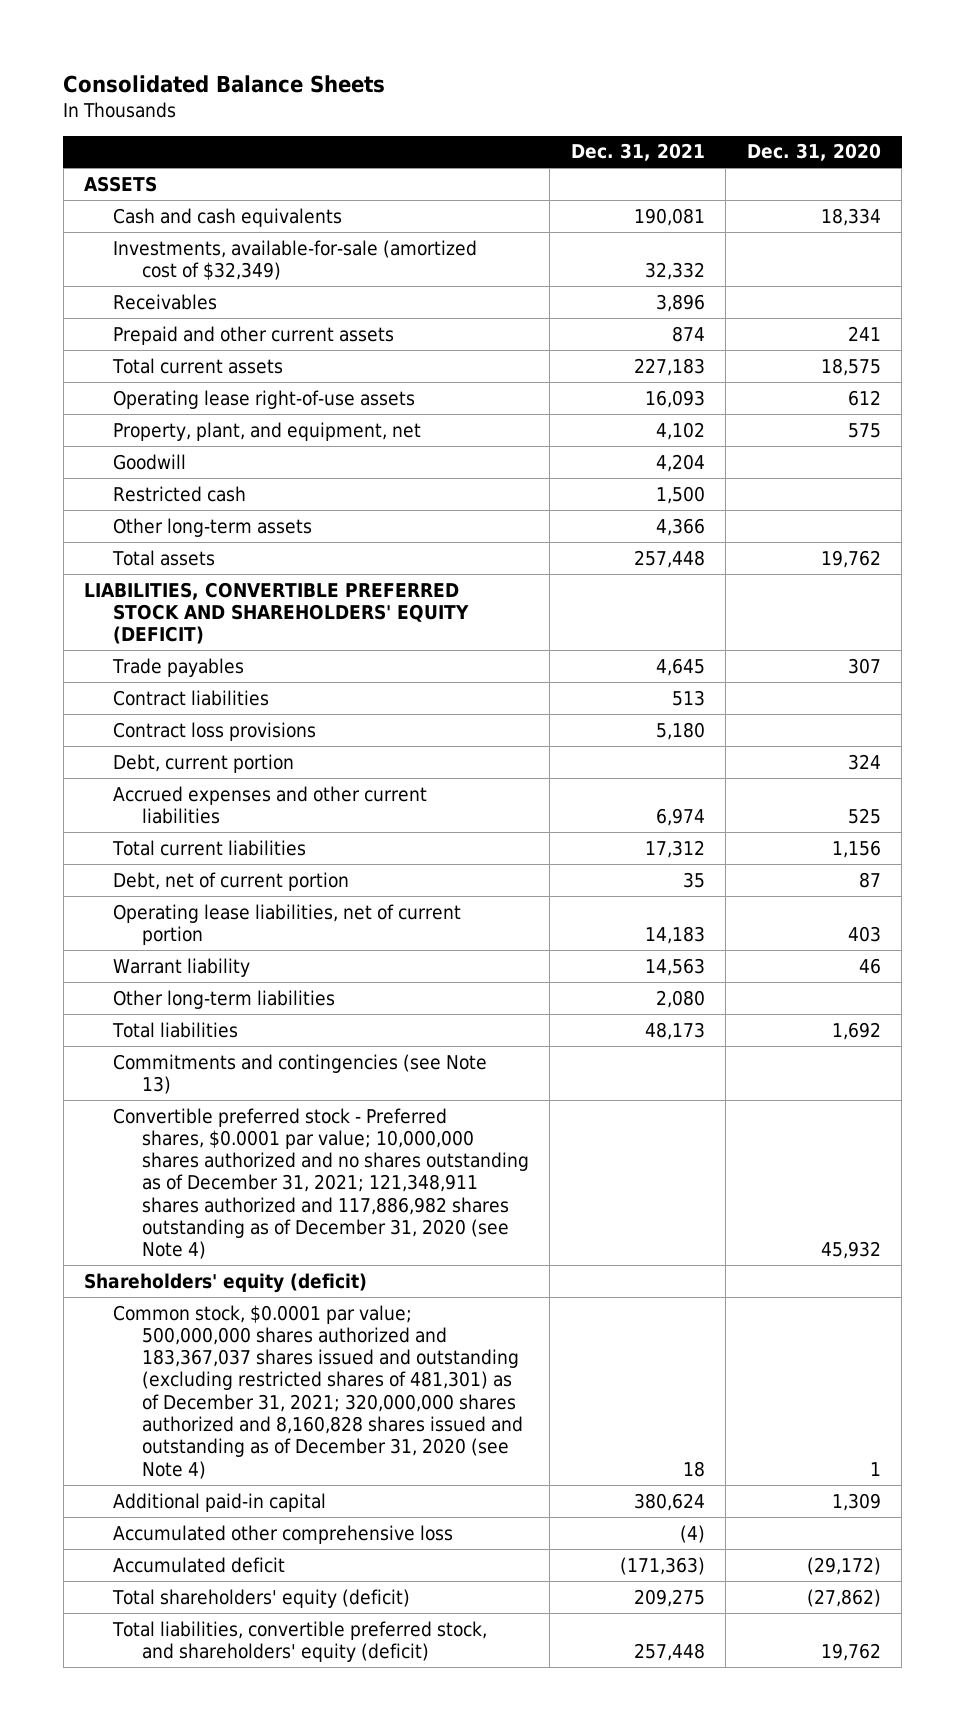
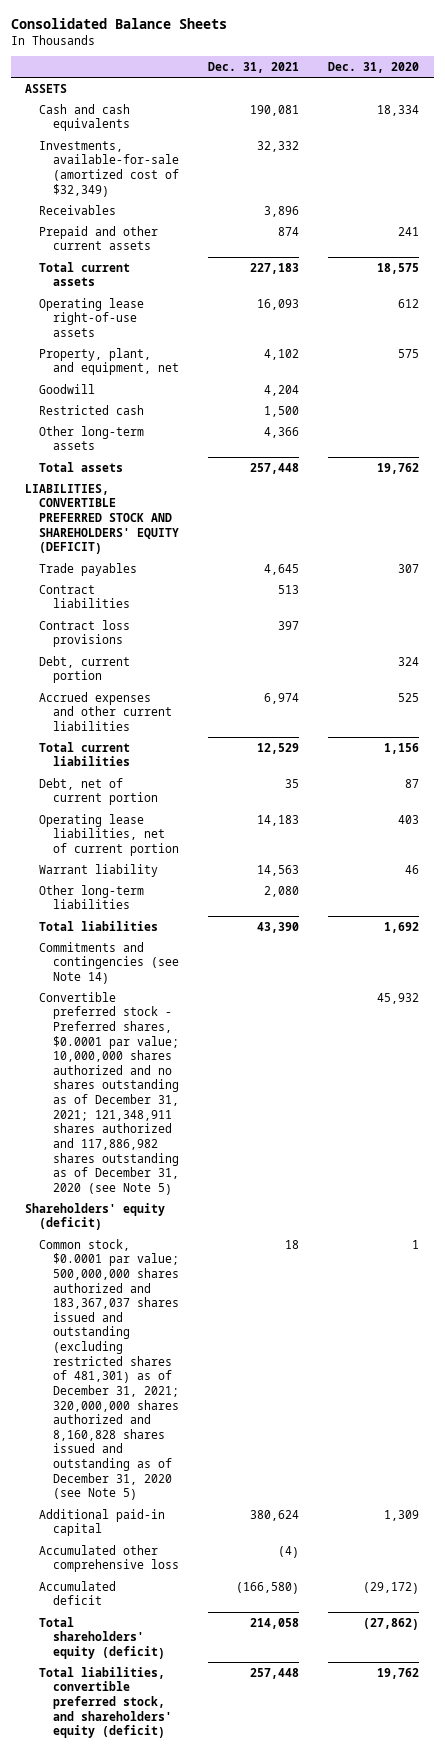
- Contract loss provisions | 5,180 |
+ Contract loss provisions | 397 |
- Total current liabilities | 17,312 | 1,156
+ Total current liabilities | 12,529 | 1,156
- Total liabilities | 48,173 | 1,692
- Commitments and contingencies (see Note 13)
- Convertible preferred stock - Preferred shares, $0.0001 par value; 10,000,000 shares authorized and no shares outstanding as of December 31, 2021; 121,348,911 shares authorized and 117,886,982 shares outstanding as of December 31, 2020 (see Note 4) | | 45,932
+ Total liabilities | 43,390 | 1,692
+ Commitments and contingencies (see Note 14)
+ Convertible preferred stock - Preferred shares, $0.0001 par value; 10,000,000 shares authorized and no shares outstanding as of December 31, 2021; 121,348,911 shares authorized and 117,886,982 shares outstanding as of December 31, 2020 (see Note 5) | | 45,932
- Common stock, $0.0001 par value; 500,000,000 shares authorized and 183,367,037 shares issued and outstanding (excluding restricted shares of 481,301) as of December 31, 2021; 320,000,000 shares authorized and 8,160,828 shares issued and outstanding as of December 31, 2020 (see Note 4) | 18 | 1
+ Common stock, $0.0001 par value; 500,000,000 shares authorized and 183,367,037 shares issued and outstanding (excluding restricted shares of 481,301) as of December 31, 2021; 320,000,000 shares authorized and 8,160,828 shares issued and outstanding as of December 31, 2020 (see Note 5) | 18 | 1
- Accumulated deficit | (171,363) | (29,172)
- Total shareholders' equity (deficit) | 209,275 | (27,862)
+ Accumulated deficit | (166,580) | (29,172)
+ Total shareholders' equity (deficit) | 214,058 | (27,862)

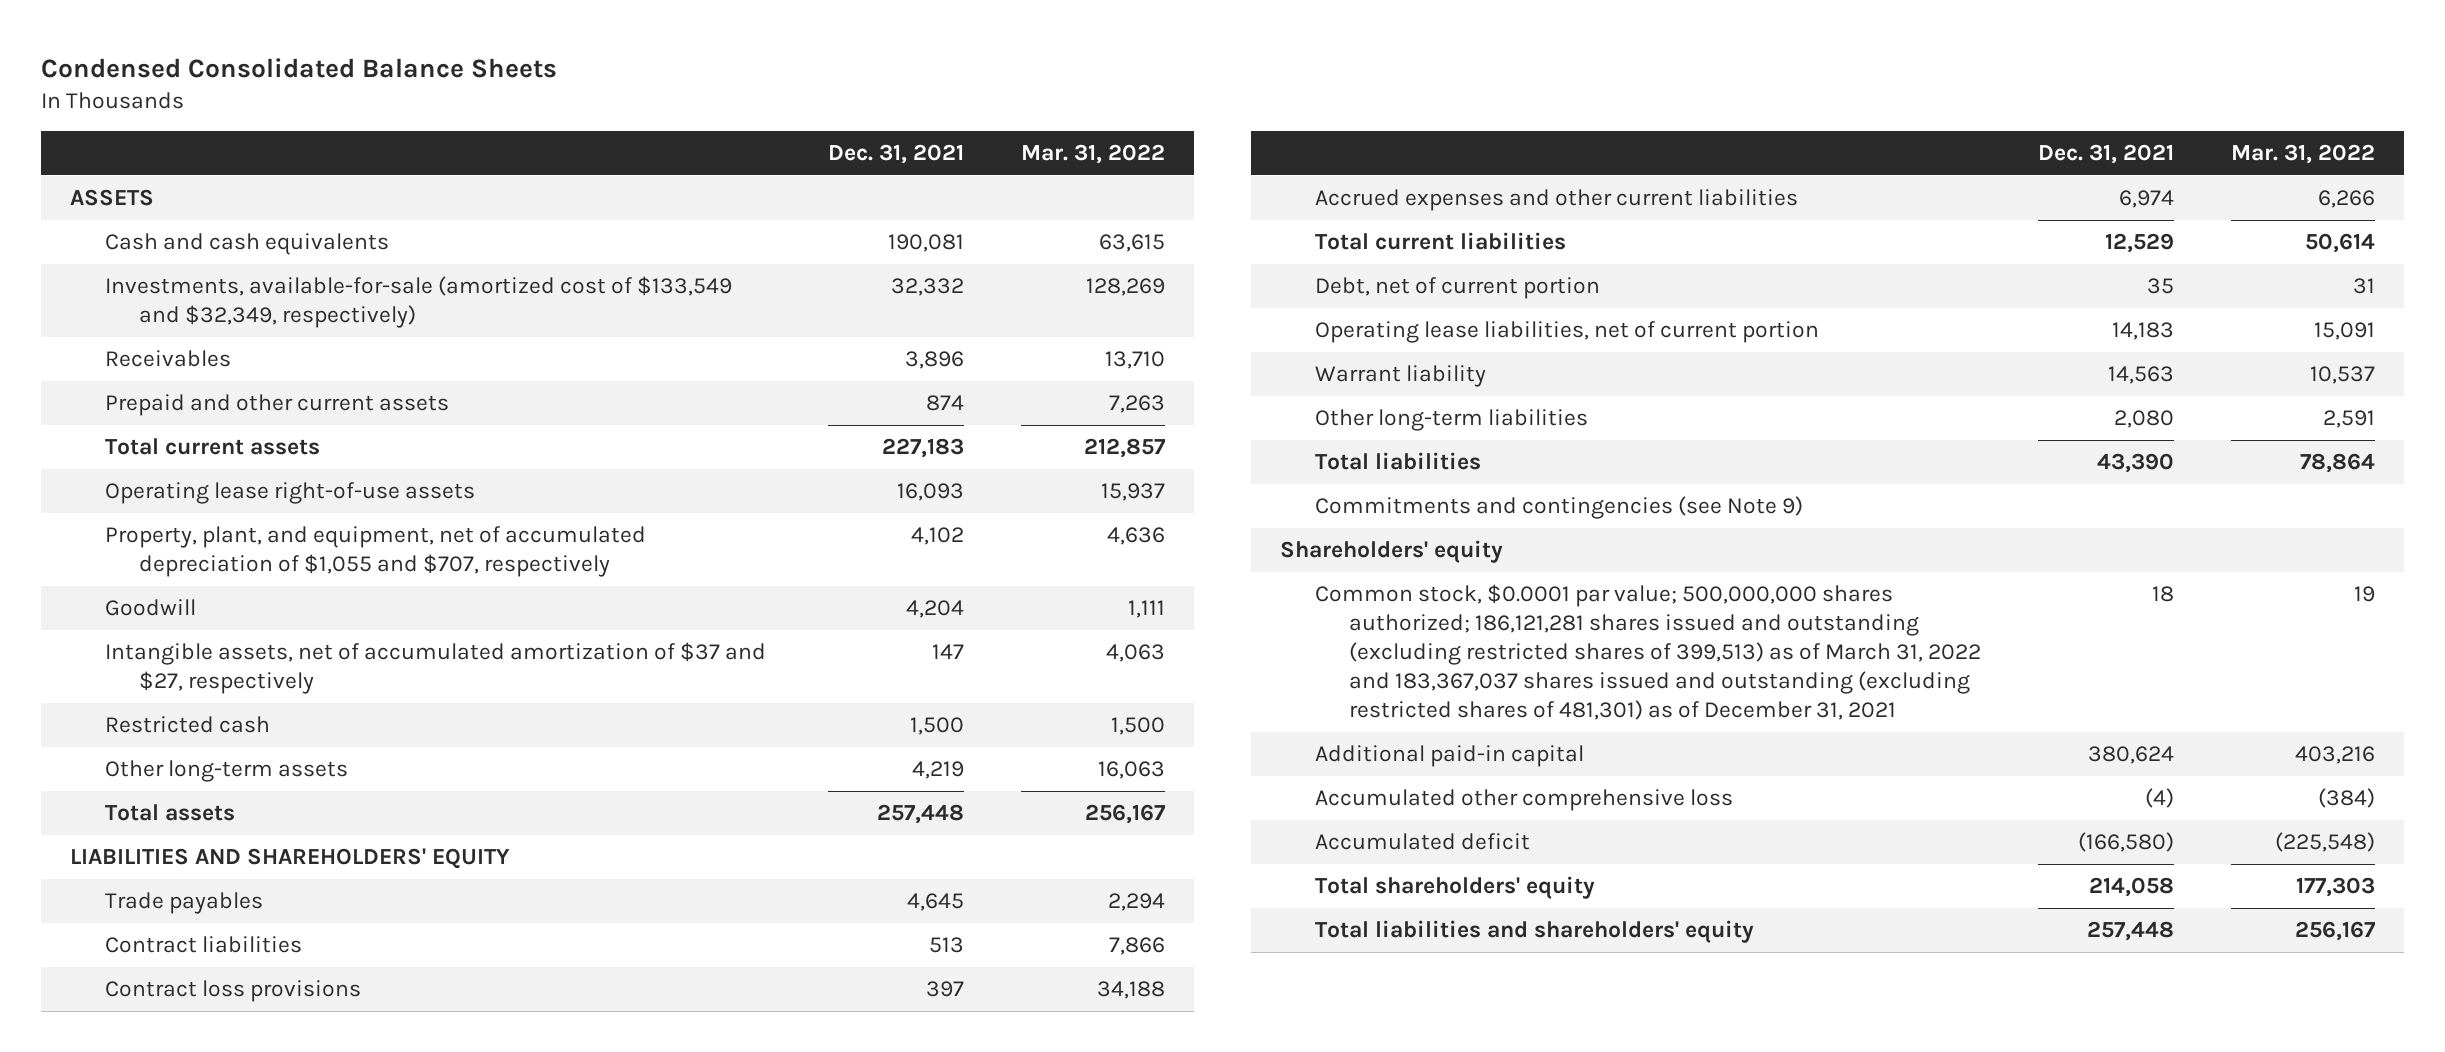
- Consolidated Balance Sheets
+ Condensed Consolidated Balance Sheets
- | Dec. 31, 2021 | Dec. 31, 2020
+ | Dec. 31, 2021 | Mar. 31, 2022
- Investments, available-for-sale (amortized cost of $32,349) | 32,332 |
+ Investments, available-for-sale (amortized cost of $133,549 and $32,349, respectively) | 32,332 | 128,269
- Property, plant, and equipment, net | 4,102 | 575
+ Property, plant, and equipment, net of accumulated depreciation of $1,055 and $707, respectively | 4,102 | 4,636
+ Intangible assets, net of accumulated amortization of $37 and $27, respectively | 147 | 4,063
- Other long-term assets | 4,366 |
+ Other long-term assets | 4,219 | 16,063
- LIABILITIES, CONVERTIBLE PREFERRED STOCK AND SHAREHOLDERS' EQUITY (DEFICIT)
+ LIABILITIES AND SHAREHOLDERS' EQUITY
- Debt, current portion | | 324
- Commitments and contingencies (see Note 14)
- Convertible preferred stock - Preferred shares, $0.0001 par value; 10,000,000 shares authorized and no shares outstanding as of December 31, 2021; 121,348,911 shares authorized and 117,886,982 shares outstanding as of December 31, 2020 (see Note 5) | | 45,932
- Shareholders' equity (deficit)
- Common stock, $0.0001 par value; 500,000,000 shares authorized and 183,367,037 shares issued and outstanding (excluding restricted shares of 481,301) as of December 31, 2021; 320,000,000 shares authorized and 8,160,828 shares issued and outstanding as of December 31, 2020 (see Note 5) | 18 | 1
+ Commitments and contingencies (see Note 9)
+ Shareholders' equity
+ Common stock, $0.0001 par value; 500,000,000 shares authorized; 186,121,281 shares issued and outstanding (excluding restricted shares of 399,513) as of March 31, 2022 and 183,367,037 shares issued and outstanding (excluding restricted shares of 481,301) as of December 31, 2021 | 18 | 19
- Total shareholders' equity (deficit) | 214,058 | (27,862)
- Total liabilities, convertible preferred stock, and shareholders' equity (deficit) | 257,448 | 19,762
+ Total shareholders' equity | 214,058 | 177,303
+ Total liabilities and shareholders' equity | 257,448 | 256,167

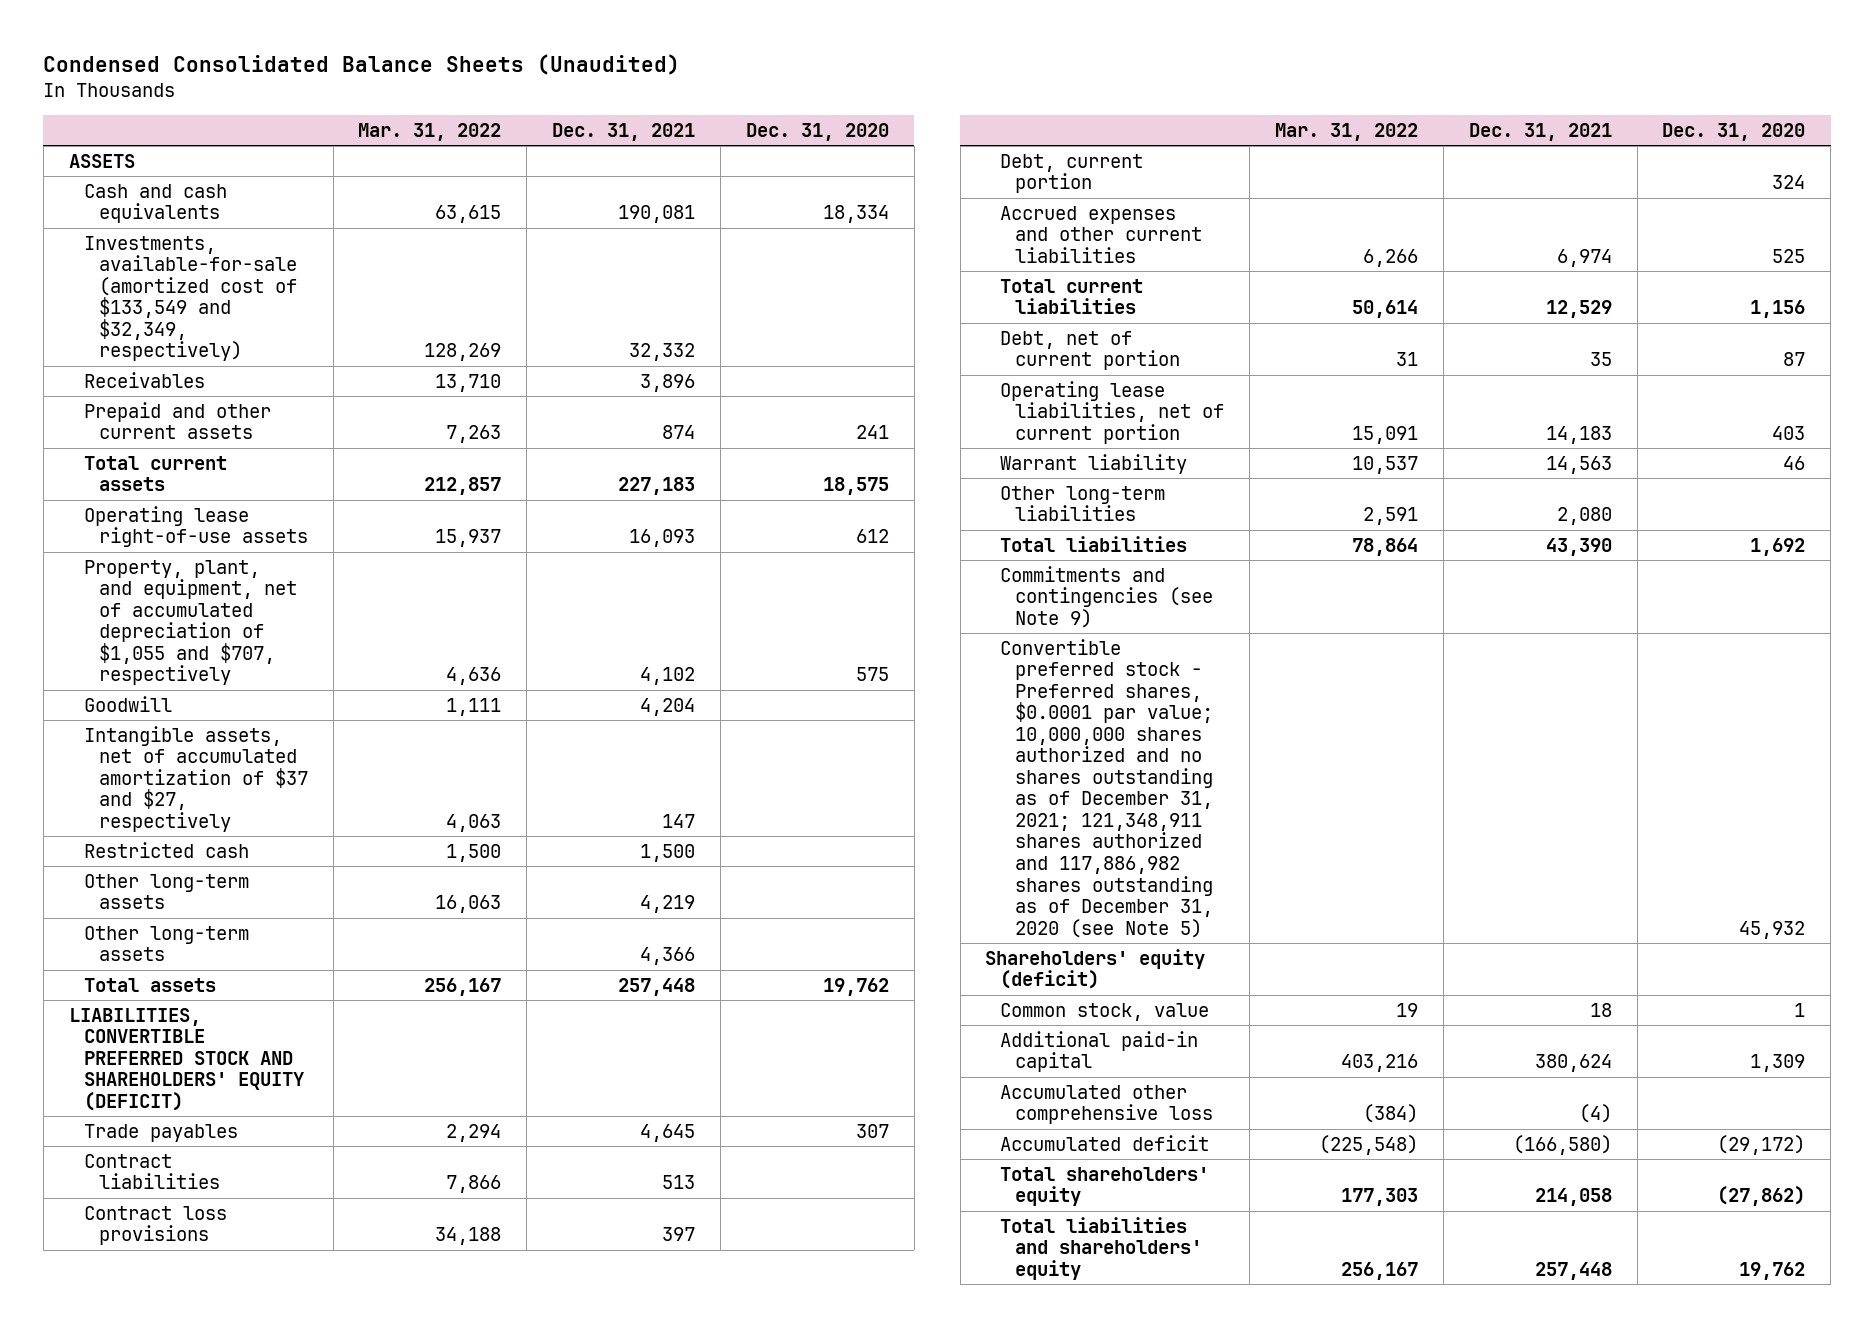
- Condensed Consolidated Balance Sheets
+ Condensed Consolidated Balance Sheets (Unaudited)
- | Dec. 31, 2021 | Mar. 31, 2022
+ | Mar. 31, 2022 | Dec. 31, 2021 | Dec. 31, 2020
+ Other long-term assets | | 4,366 |
- LIABILITIES AND SHAREHOLDERS' EQUITY
+ LIABILITIES, CONVERTIBLE PREFERRED STOCK AND SHAREHOLDERS' EQUITY (DEFICIT)
+ Debt, current portion | | | 324
- Shareholders' equity
- Common stock, $0.0001 par value; 500,000,000 shares authorized; 186,121,281 shares issued and outstanding (excluding restricted shares of 399,513) as of March 31, 2022 and 183,367,037 shares issued and outstanding (excluding restricted shares of 481,301) as of December 31, 2021 | 18 | 19
+ Convertible preferred stock - Preferred shares, $0.0001 par value; 10,000,000 shares authorized and no shares outstanding as of December 31, 2021; 121,348,911 shares authorized and 117,886,982 shares outstanding as of December 31, 2020 (see Note 5) | | | 45,932
+ Shareholders' equity (deficit)
+ Common stock, value | 19 | 18 | 1

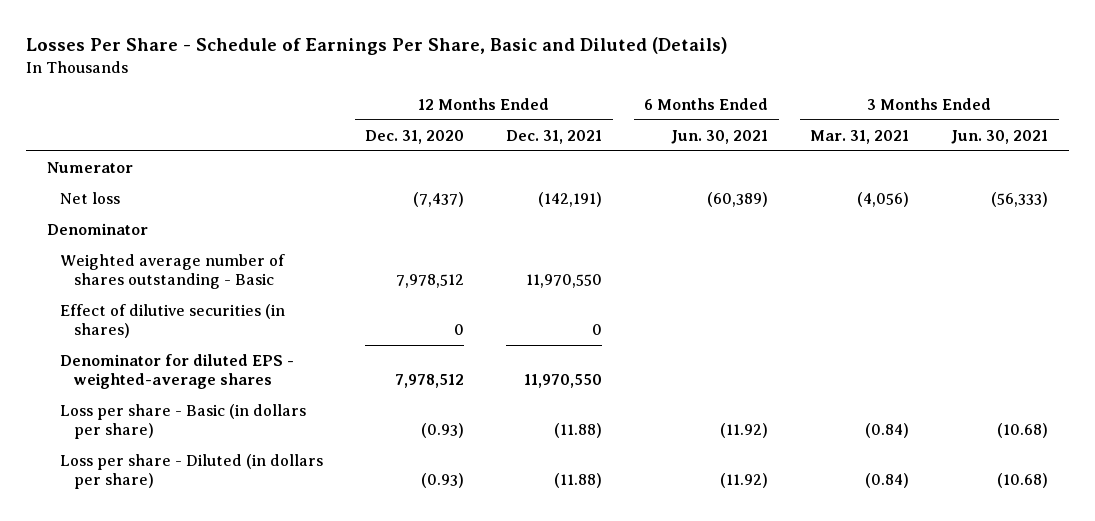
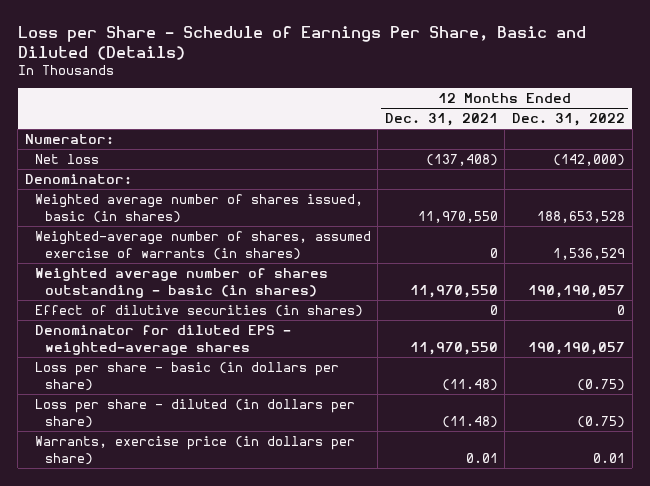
- Losses Per Share - Schedule of Earnings Per Share, Basic and Diluted (Details)
+ Loss per Share - Schedule of Earnings Per Share, Basic and Diluted (Details)
- | 12 Months Ended Dec. 31, 2020 | 12 Months Ended Dec. 31, 2021 | 6 Months Ended Jun. 30, 2021 | 3 Months Ended Mar. 31, 2021 | 3 Months Ended Jun. 30, 2021
+ | 12 Months Ended Dec. 31, 2021 | 12 Months Ended Dec. 31, 2022
- Numerator
- Net loss | (7,437) | (142,191) | (60,389) | (4,056) | (56,333)
- Denominator
- Weighted average number of shares outstanding - Basic | 7,978,512 | 11,970,550 | | |
+ Numerator:
+ Net loss | (137,408) | (142,000)
+ Denominator:
+ Weighted average number of shares issued, basic (in shares) | 11,970,550 | 188,653,528
+ Weighted-average number of shares, assumed exercise of warrants (in shares) | 0 | 1,536,529
+ Weighted average number of shares outstanding - basic (in shares) | 11,970,550 | 190,190,057
- Loss per share - Basic (in dollars per share) | (0.93) | (11.88) | (11.92) | (0.84) | (10.68)
- Loss per share - Diluted (in dollars per share) | (0.93) | (11.88) | (11.92) | (0.84) | (10.68)
+ Loss per share - basic (in dollars per share) | (11.48) | (0.75)
+ Loss per share - diluted (in dollars per share) | (11.48) | (0.75)
+ Warrants, exercise price (in dollars per share) | 0.01 | 0.01

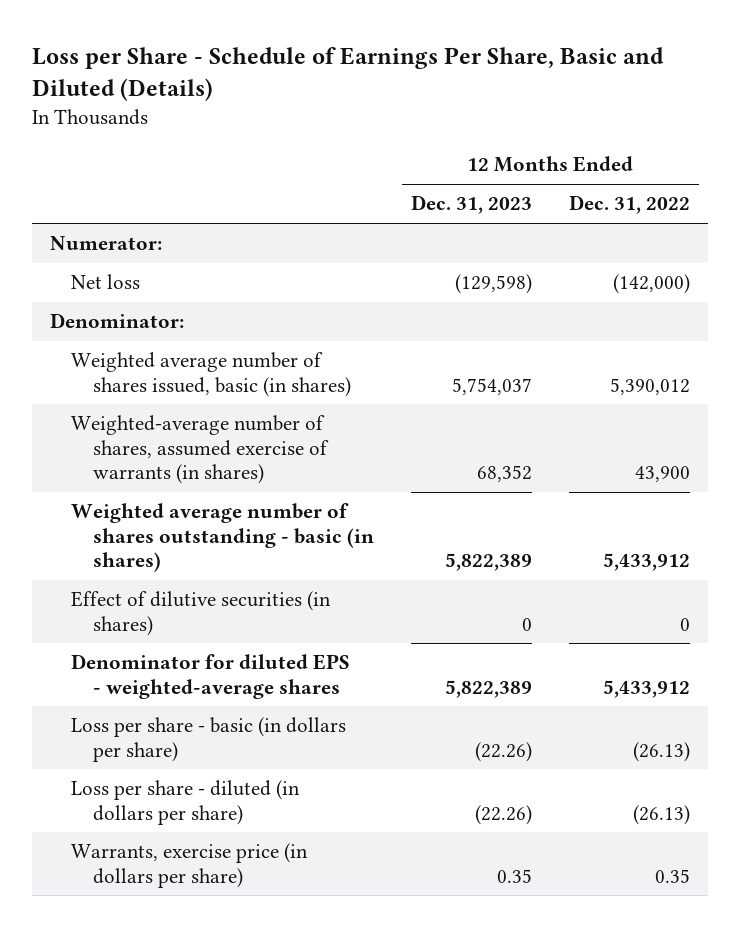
- | 12 Months Ended Dec. 31, 2021 | 12 Months Ended Dec. 31, 2022
+ | 12 Months Ended Dec. 31, 2023 | 12 Months Ended Dec. 31, 2022
- Weighted average number of shares issued, basic (in shares) | 11,970,550 | 188,653,528
- Weighted-average number of shares, assumed exercise of warrants (in shares) | 0 | 1,536,529
- Weighted average number of shares outstanding - basic (in shares) | 11,970,550 | 190,190,057
+ Weighted average number of shares issued, basic (in shares) | 5,754,037 | 5,390,012
+ Weighted-average number of shares, assumed exercise of warrants (in shares) | 68,352 | 43,900
+ Weighted average number of shares outstanding - basic (in shares) | 5,822,389 | 5,433,912
- Denominator for diluted EPS - weighted-average shares | 11,970,550 | 190,190,057
- Loss per share - basic (in dollars per share) | (11.48) | (0.75)
- Loss per share - diluted (in dollars per share) | (11.48) | (0.75)
- Warrants, exercise price (in dollars per share) | 0.01 | 0.01
+ Denominator for diluted EPS - weighted-average shares | 5,822,389 | 5,433,912
+ Loss per share - basic (in dollars per share) | (22.26) | (26.13)
+ Loss per share - diluted (in dollars per share) | (22.26) | (26.13)
+ Warrants, exercise price (in dollars per share) | 0.35 | 0.35

